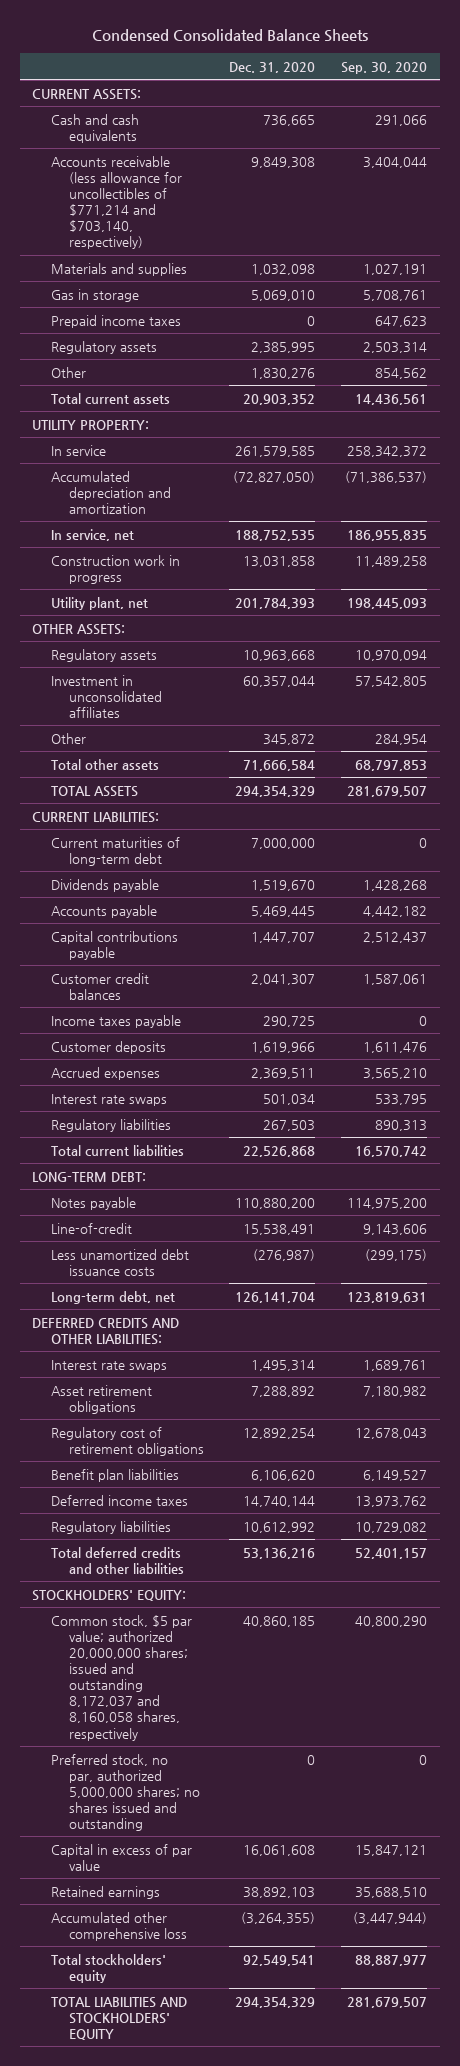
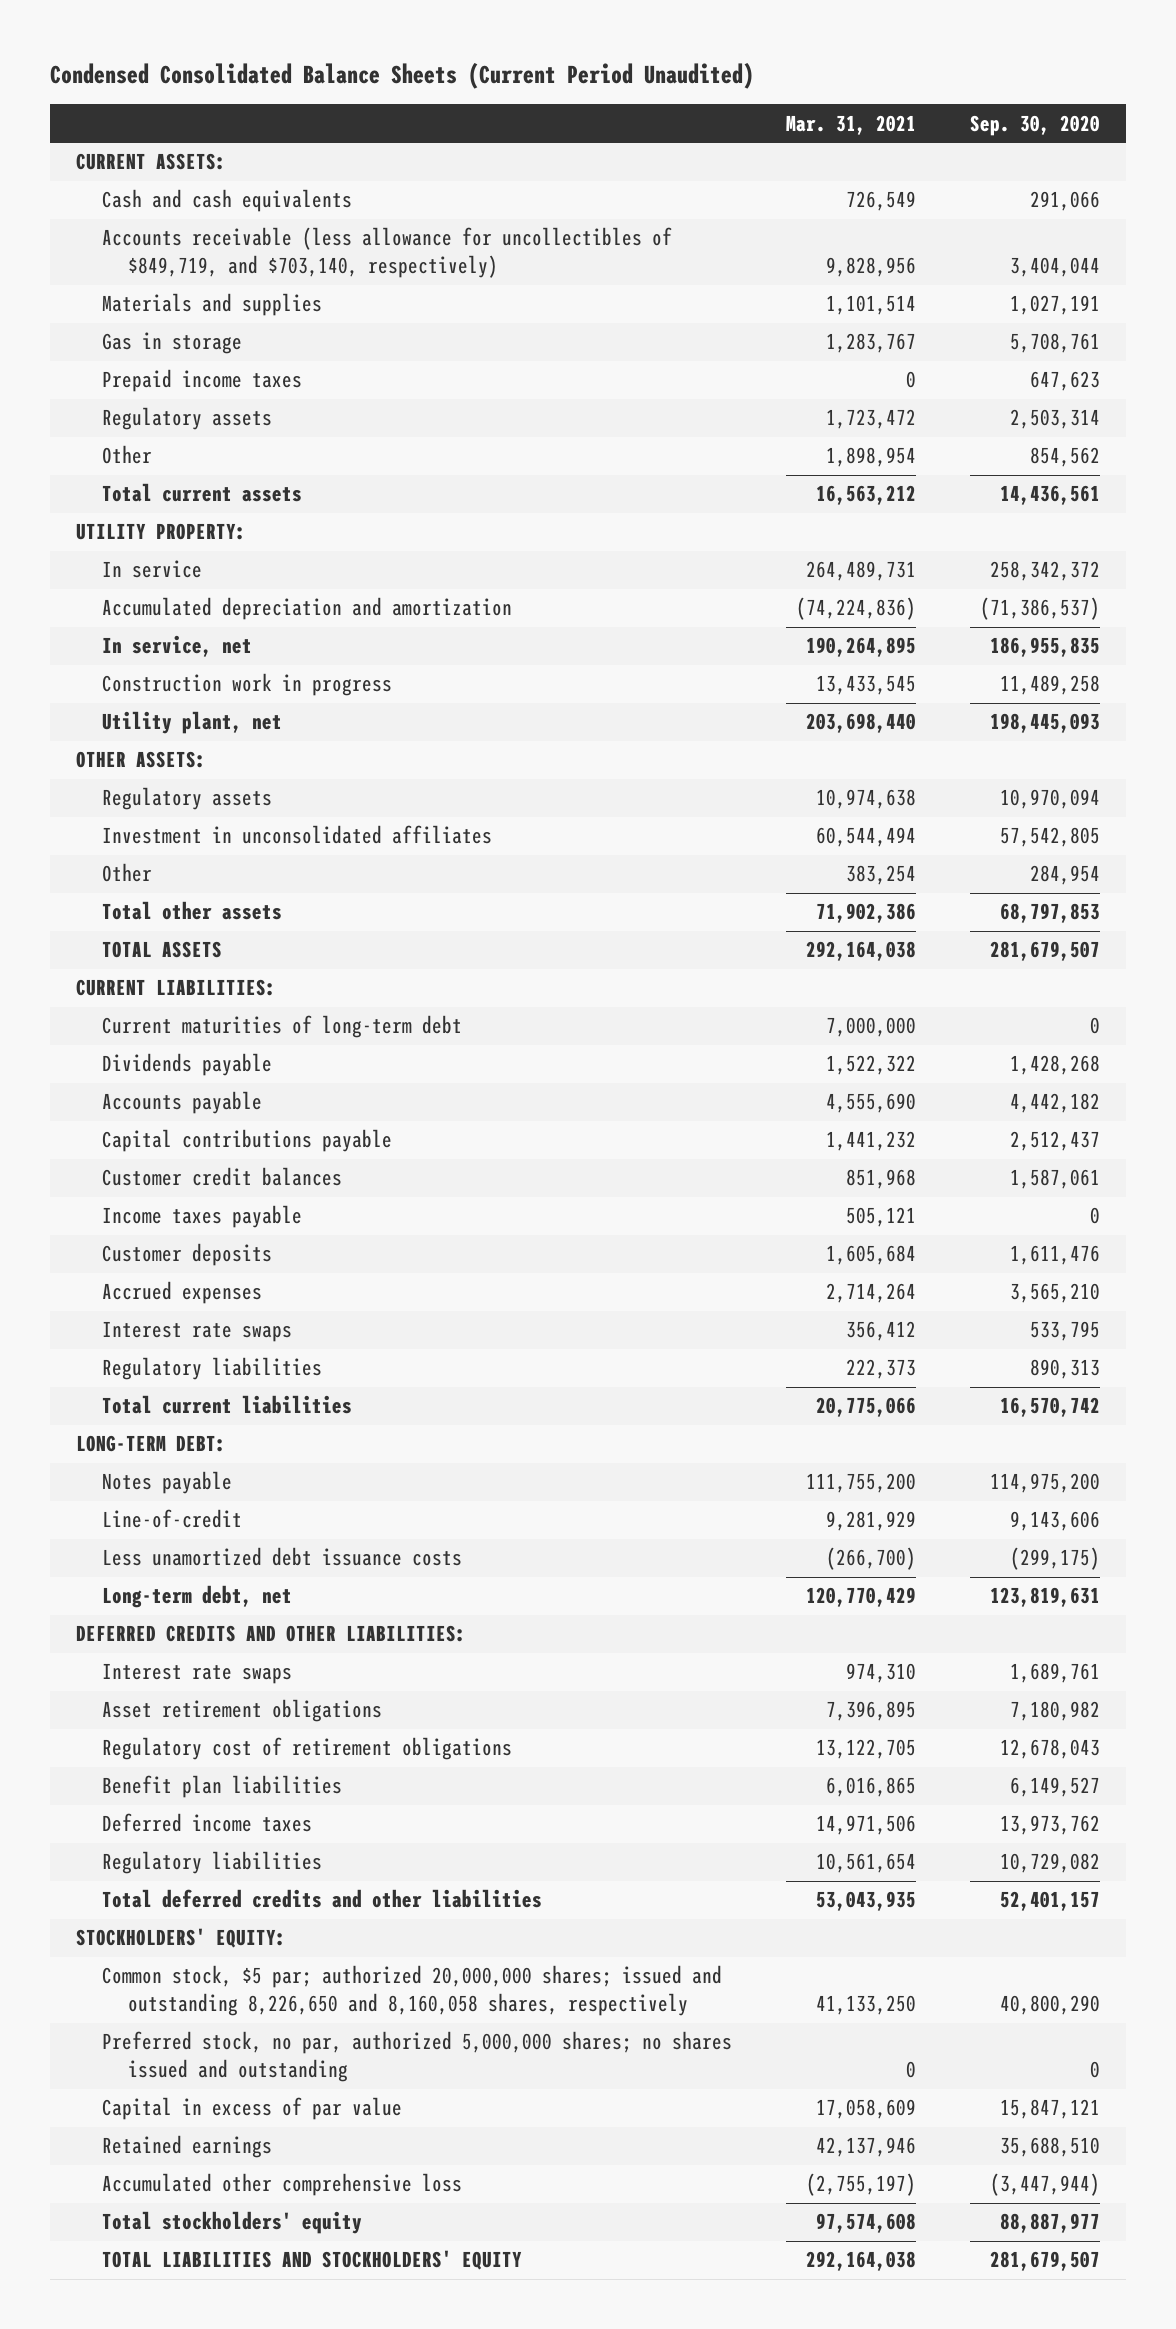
- Condensed Consolidated Balance Sheets
+ Condensed Consolidated Balance Sheets (Current Period Unaudited)
- | Dec. 31, 2020 | Sep. 30, 2020
+ | Mar. 31, 2021 | Sep. 30, 2020
- Accounts receivable (less allowance for uncollectibles of $771,214 and $703,140, respectively) | 9,849,308 | 3,404,044
+ Accounts receivable (less allowance for uncollectibles of $849,719, and $703,140, respectively) | 9,828,956 | 3,404,044
- Common stock, $5 par value; authorized 20,000,000 shares; issued and outstanding 8,172,037 and 8,160,058 shares, respectively | 40,860,185 | 40,800,290
+ Common stock, $5 par; authorized 20,000,000 shares; issued and outstanding 8,226,650 and 8,160,058 shares, respectively | 41,133,250 | 40,800,290

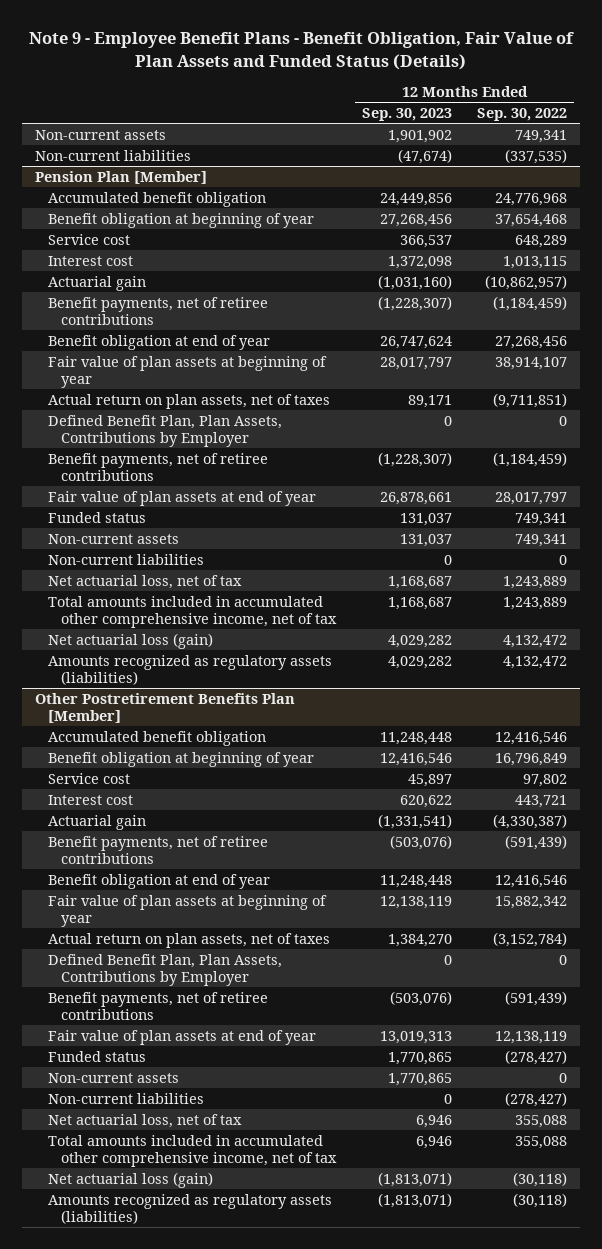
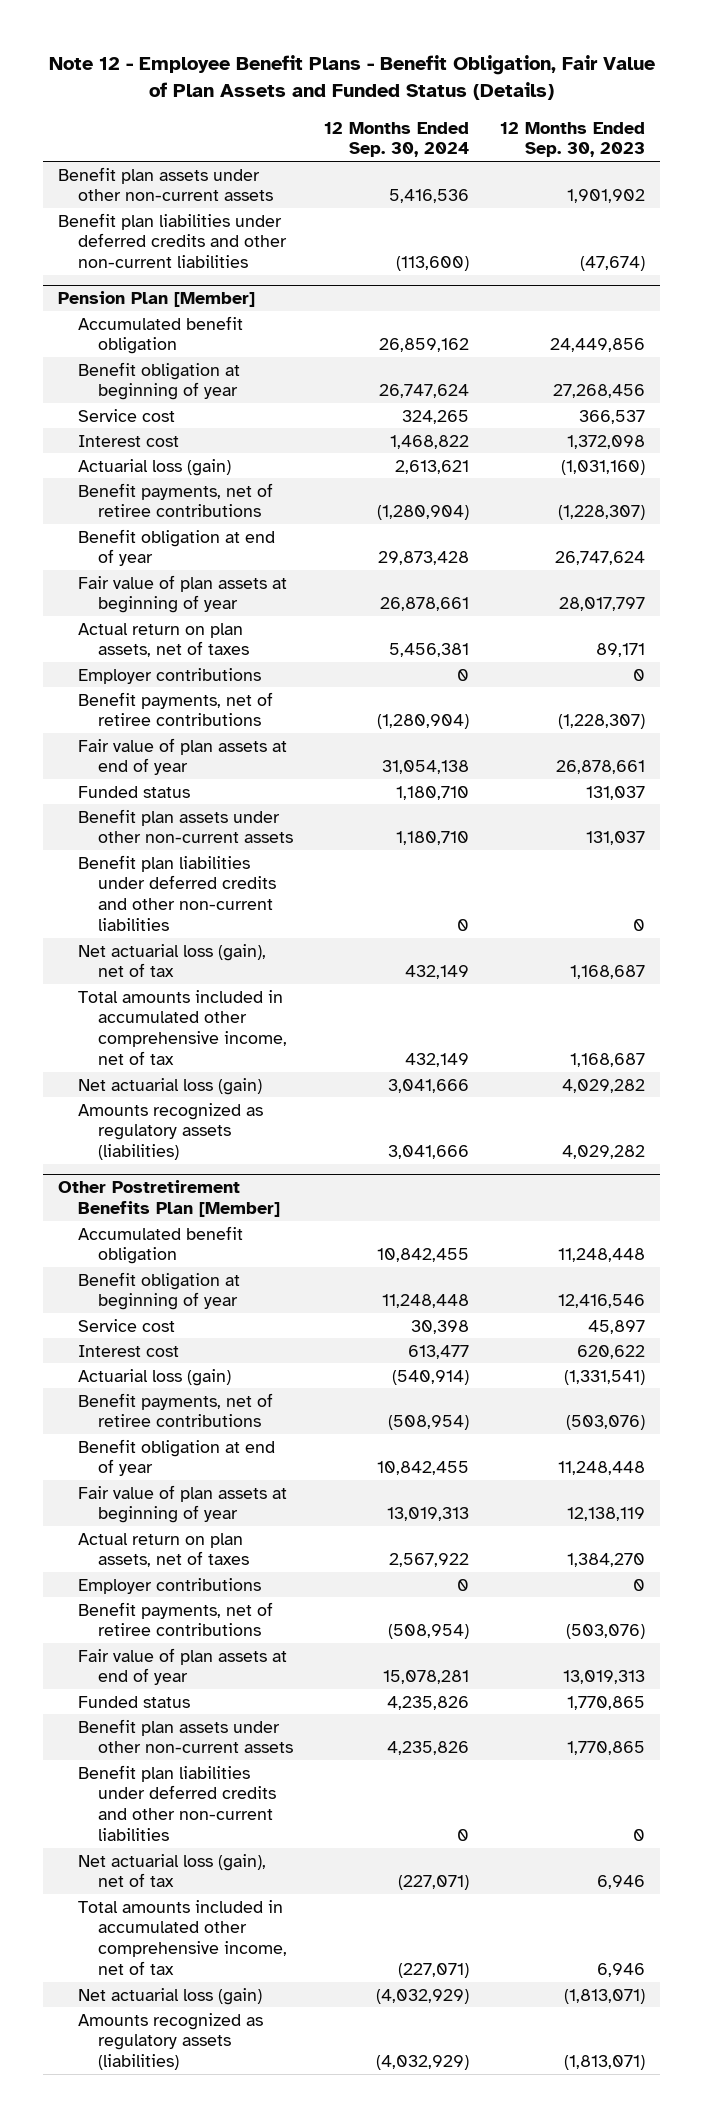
- Note 9 - Employee Benefit Plans - Benefit Obligation, Fair Value of Plan Assets and Funded Status (Details)
+ Note 12 - Employee Benefit Plans - Benefit Obligation, Fair Value of Plan Assets and Funded Status (Details)
- | 12 Months Ended Sep. 30, 2023 | 12 Months Ended Sep. 30, 2022
+ | 12 Months Ended Sep. 30, 2024 | 12 Months Ended Sep. 30, 2023
- Non-current assets | 1,901,902 | 749,341
- Non-current liabilities | (47,674) | (337,535)
+ Benefit plan assets under other non-current assets | 5,416,536 | 1,901,902
+ Benefit plan liabilities under deferred credits and other non-current liabilities | (113,600) | (47,674)
@ Pension Plan [Member]
- Actuarial gain | (1,031,160) | (10,862,957)
+ Actuarial loss (gain) | 2,613,621 | (1,031,160)
- Defined Benefit Plan, Plan Assets, Contributions by Employer | 0 | 0
+ Employer contributions | 0 | 0
- Non-current assets | 131,037 | 749,341
- Non-current liabilities | 0 | 0
- Net actuarial loss, net of tax | 1,168,687 | 1,243,889
+ Benefit plan assets under other non-current assets | 1,180,710 | 131,037
+ Benefit plan liabilities under deferred credits and other non-current liabilities | 0 | 0
+ Net actuarial loss (gain), net of tax | 432,149 | 1,168,687
@ Other Postretirement Benefits Plan [Member]
- Actuarial gain | (1,331,541) | (4,330,387)
+ Actuarial loss (gain) | (540,914) | (1,331,541)
- Defined Benefit Plan, Plan Assets, Contributions by Employer | 0 | 0
+ Employer contributions | 0 | 0
- Non-current assets | 1,770,865 | 0
- Non-current liabilities | 0 | (278,427)
- Net actuarial loss, net of tax | 6,946 | 355,088
+ Benefit plan assets under other non-current assets | 4,235,826 | 1,770,865
+ Benefit plan liabilities under deferred credits and other non-current liabilities | 0 | 0
+ Net actuarial loss (gain), net of tax | (227,071) | 6,946

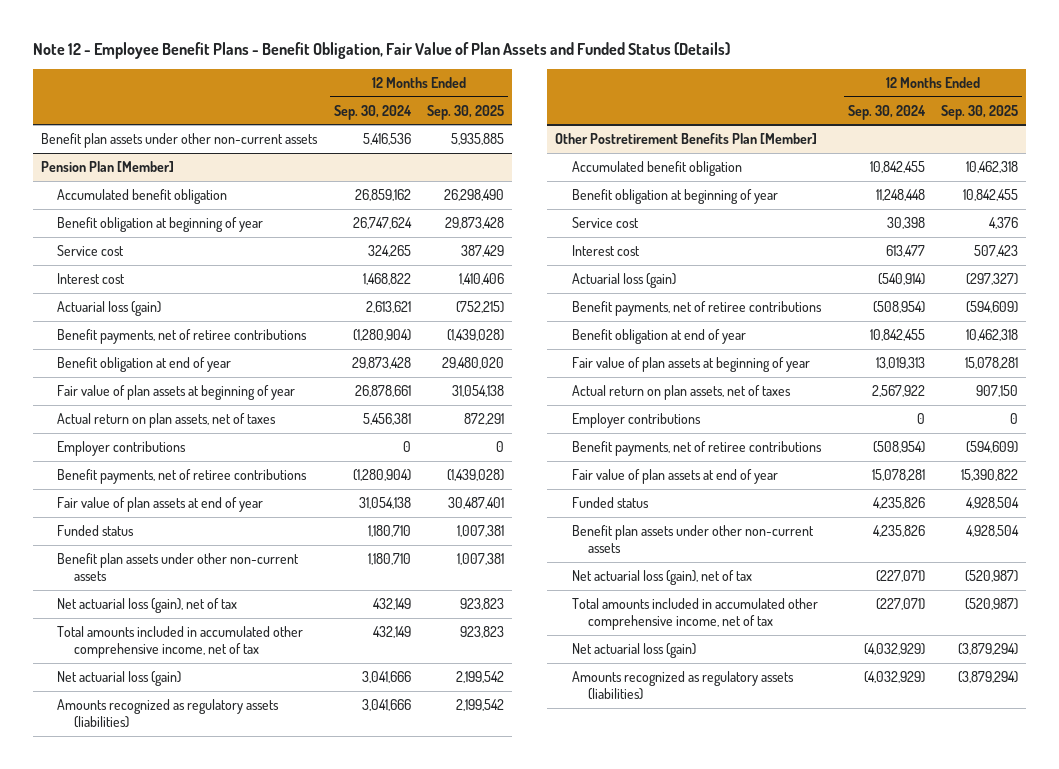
- | 12 Months Ended Sep. 30, 2024 | 12 Months Ended Sep. 30, 2023
+ | 12 Months Ended Sep. 30, 2024 | 12 Months Ended Sep. 30, 2025
- Benefit plan liabilities under deferred credits and other non-current liabilities | (113,600) | (47,674)
@ Pension Plan [Member]
- Benefit plan liabilities under deferred credits and other non-current liabilities | 0 | 0
@ Other Postretirement Benefits Plan [Member]
- Benefit plan liabilities under deferred credits and other non-current liabilities | 0 | 0

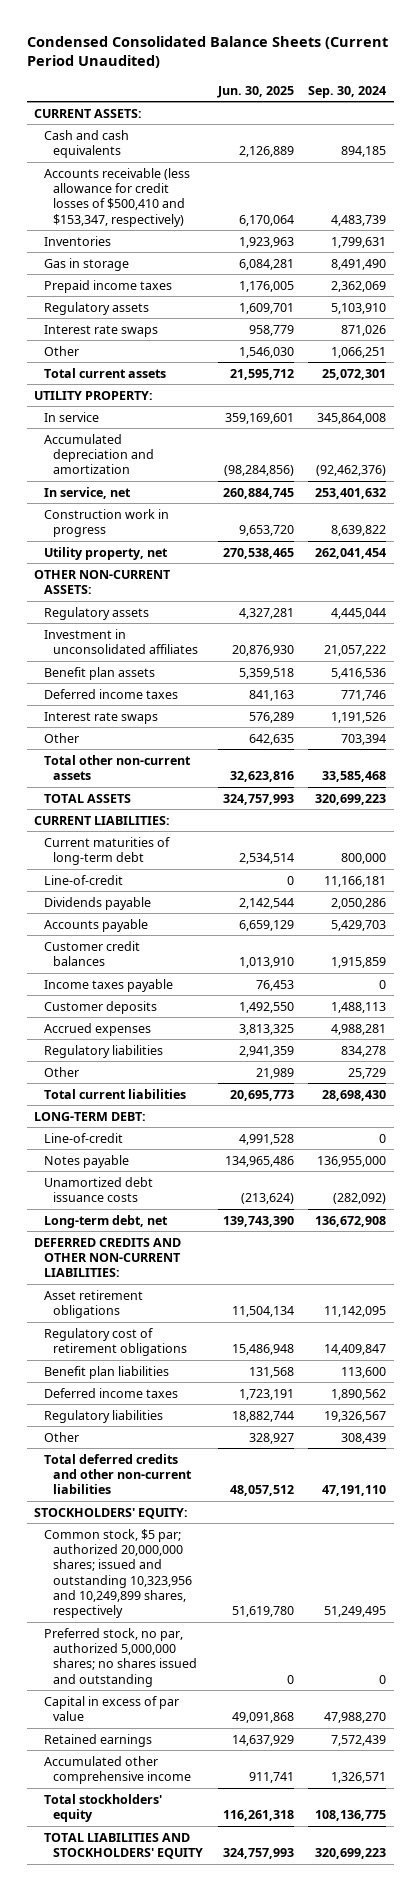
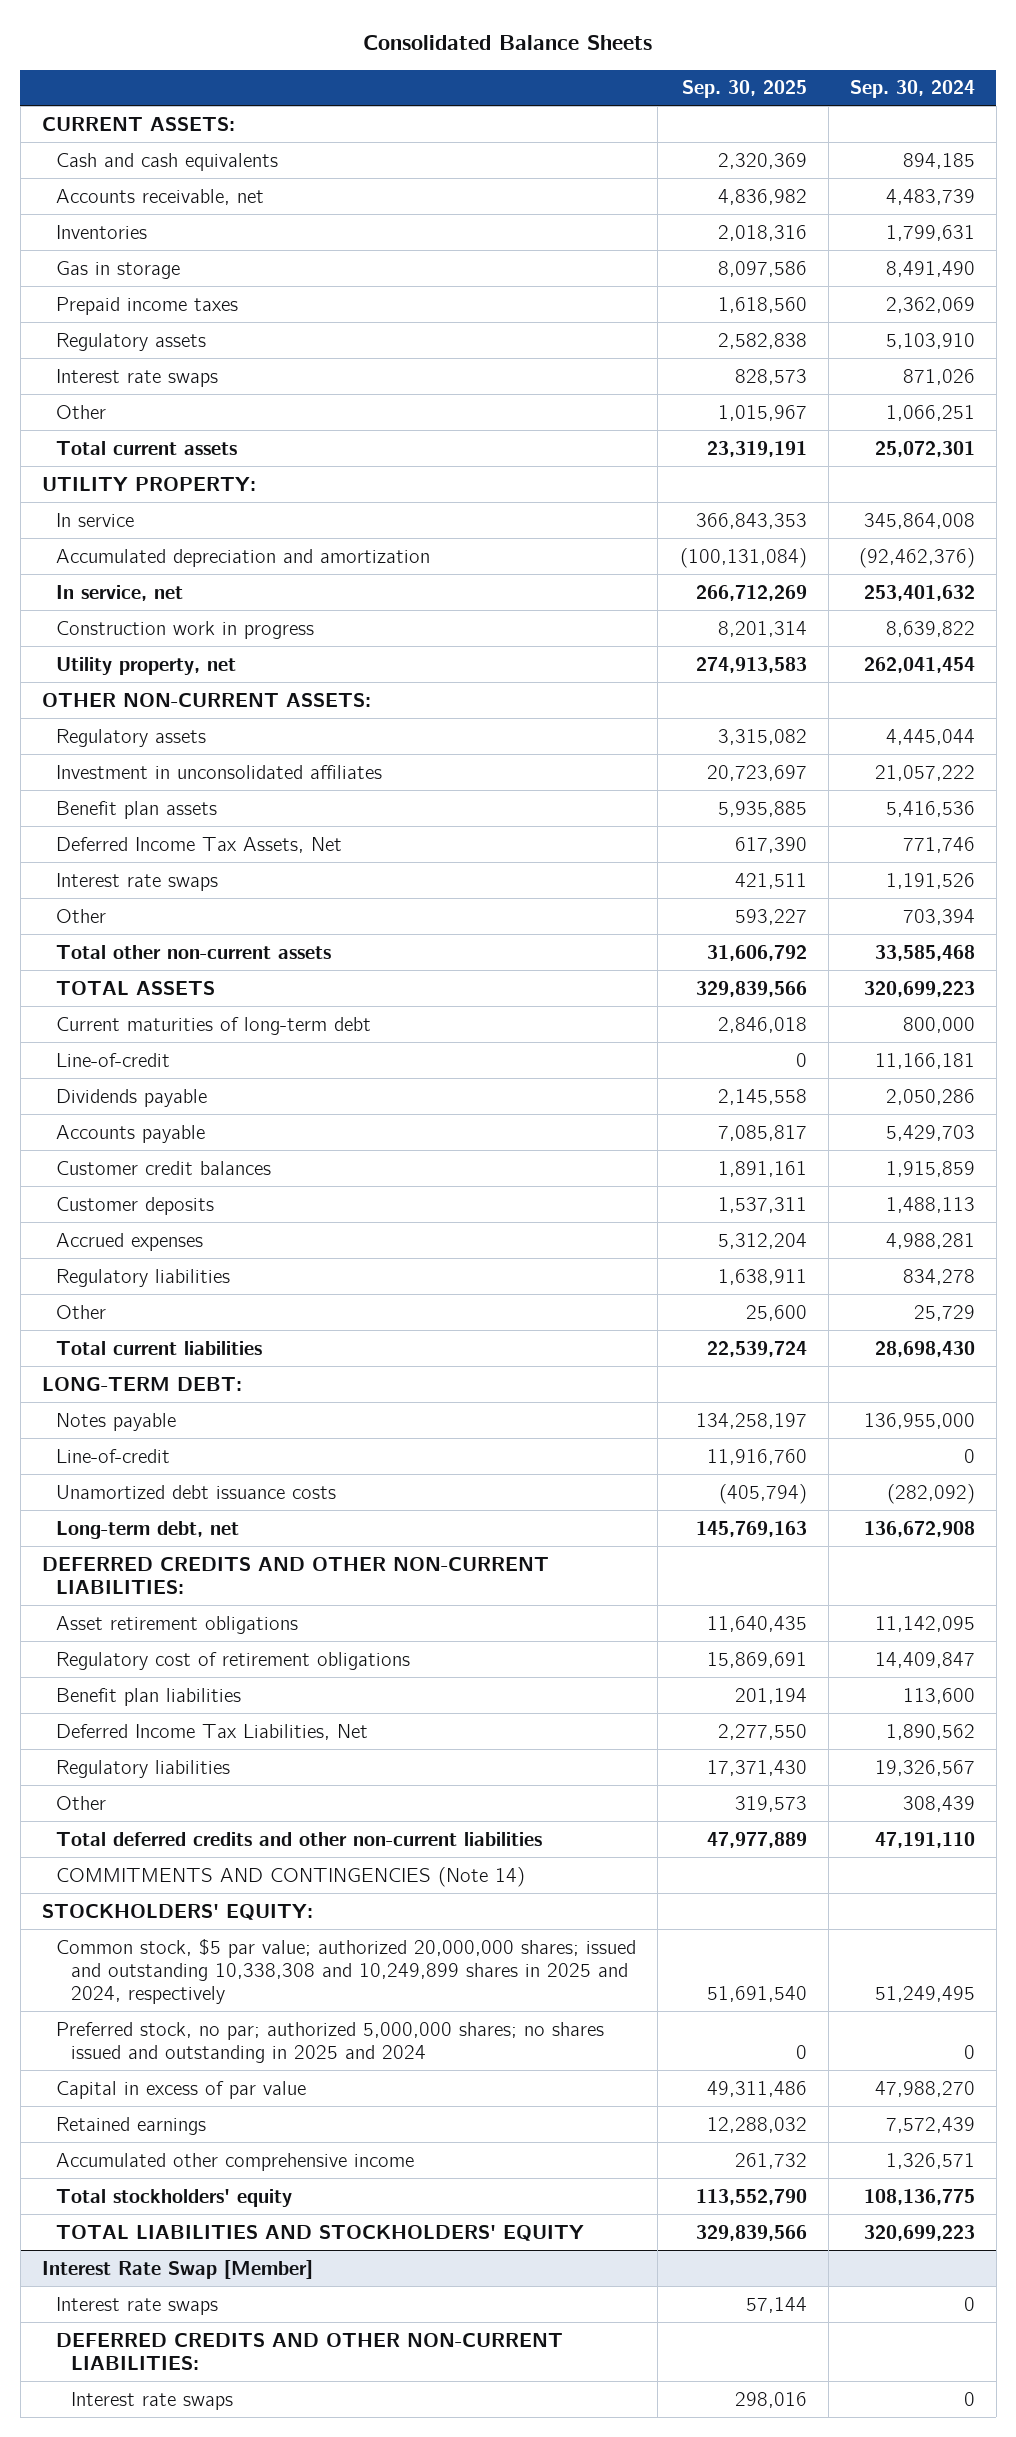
- Condensed Consolidated Balance Sheets (Current Period Unaudited)
+ Consolidated Balance Sheets
- | Jun. 30, 2025 | Sep. 30, 2024
+ | Sep. 30, 2025 | Sep. 30, 2024
- Accounts receivable (less allowance for credit losses of $500,410 and $153,347, respectively) | 6,170,064 | 4,483,739
+ Accounts receivable, net | 4,836,982 | 4,483,739
- Deferred income taxes | 841,163 | 771,746
+ Deferred Income Tax Assets, Net | 617,390 | 771,746
- CURRENT LIABILITIES:
- Income taxes payable | 76,453 | 0
moved down: Line-of-credit | 11,916,760 | 0
- Deferred income taxes | 1,723,191 | 1,890,562
+ Deferred Income Tax Liabilities, Net | 2,277,550 | 1,890,562
+ COMMITMENTS AND CONTINGENCIES (Note 14)
- Common stock, $5 par; authorized 20,000,000 shares; issued and outstanding 10,323,956 and 10,249,899 shares, respectively | 51,619,780 | 51,249,495
- Preferred stock, no par, authorized 5,000,000 shares; no shares issued and outstanding | 0 | 0
+ Common stock, $5 par value; authorized 20,000,000 shares; issued and outstanding 10,338,308 and 10,249,899 shares in 2025 and 2024, respectively | 51,691,540 | 51,249,495
+ Preferred stock, no par; authorized 5,000,000 shares; no shares issued and outstanding in 2025 and 2024 | 0 | 0
+ Interest Rate Swap [Member]
+ Interest rate swaps | 57,144 | 0
+ DEFERRED CREDITS AND OTHER NON-CURRENT LIABILITIES:
+ Interest rate swaps | 298,016 | 0

